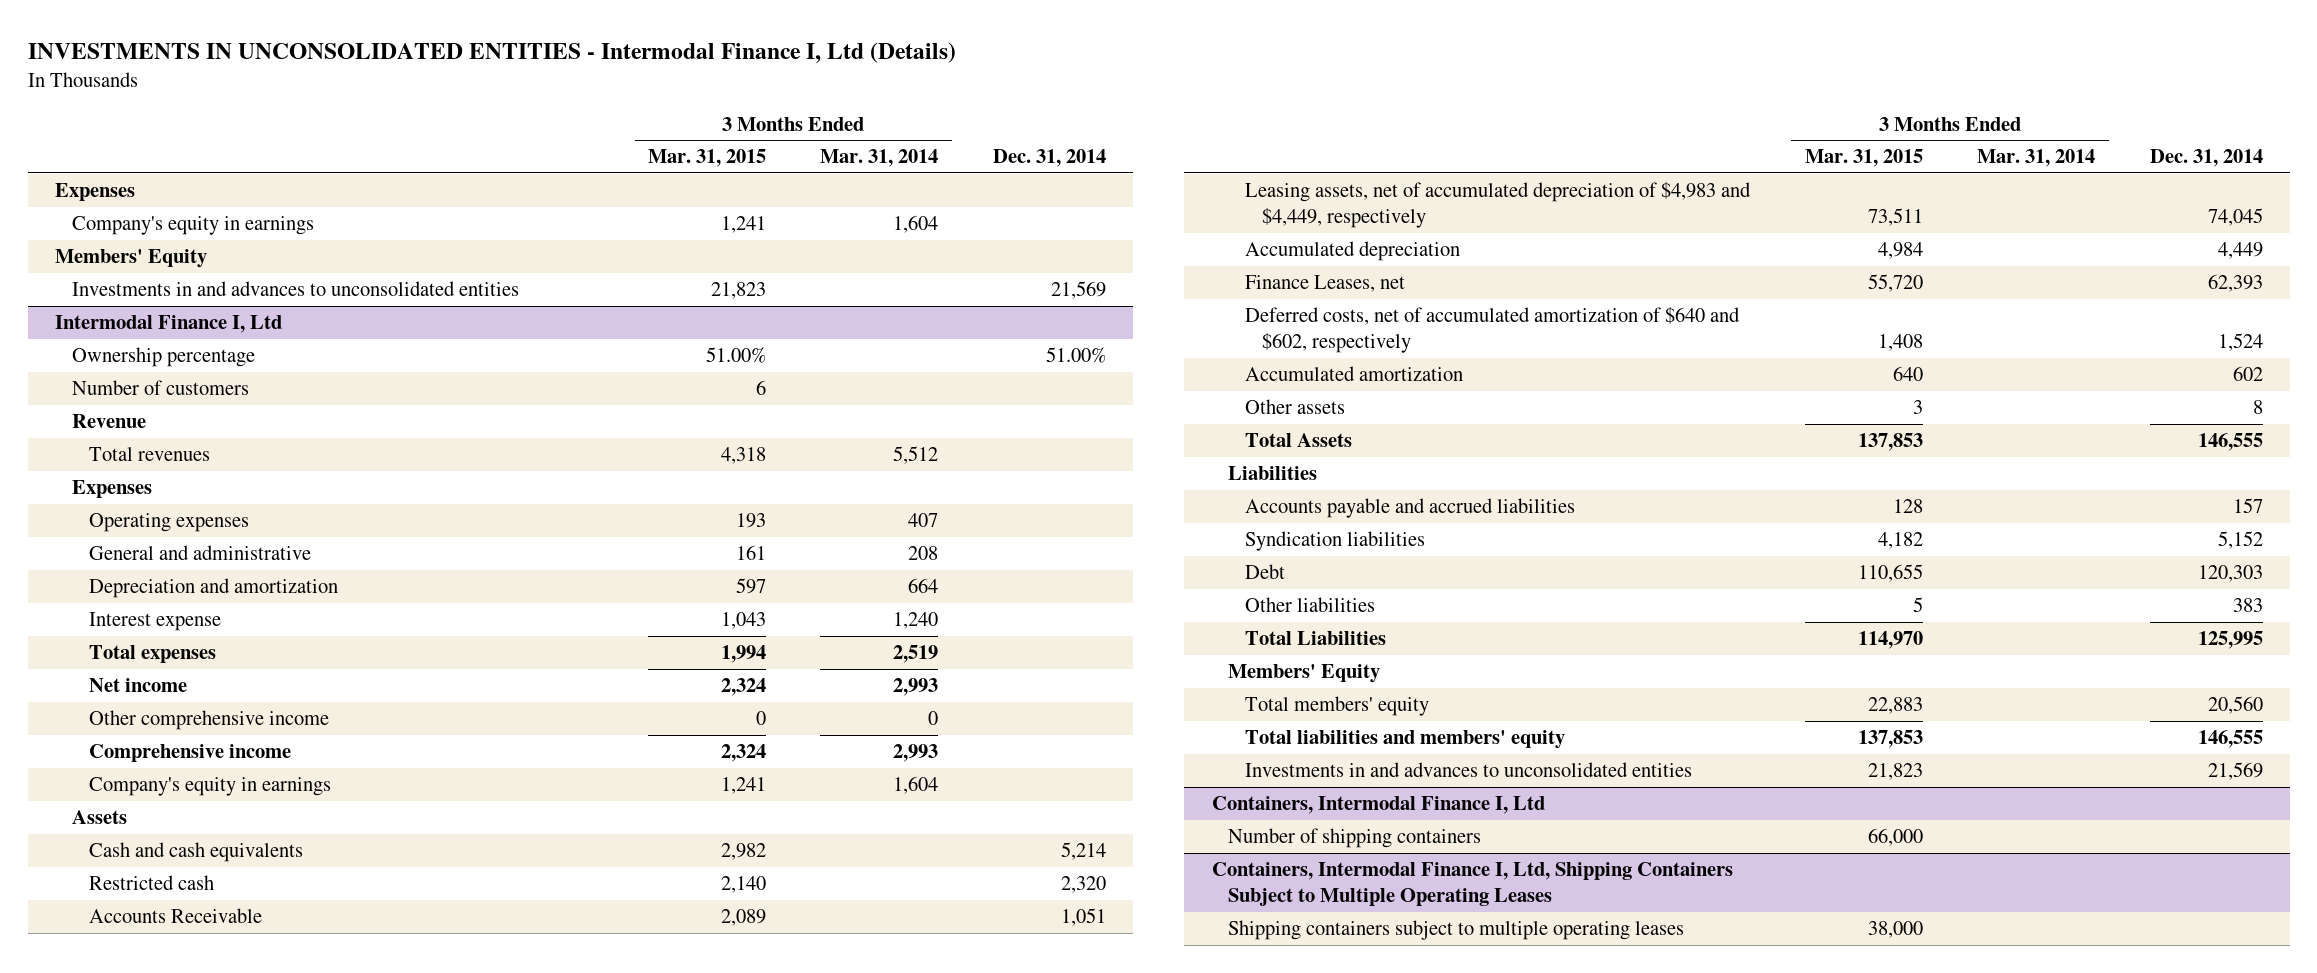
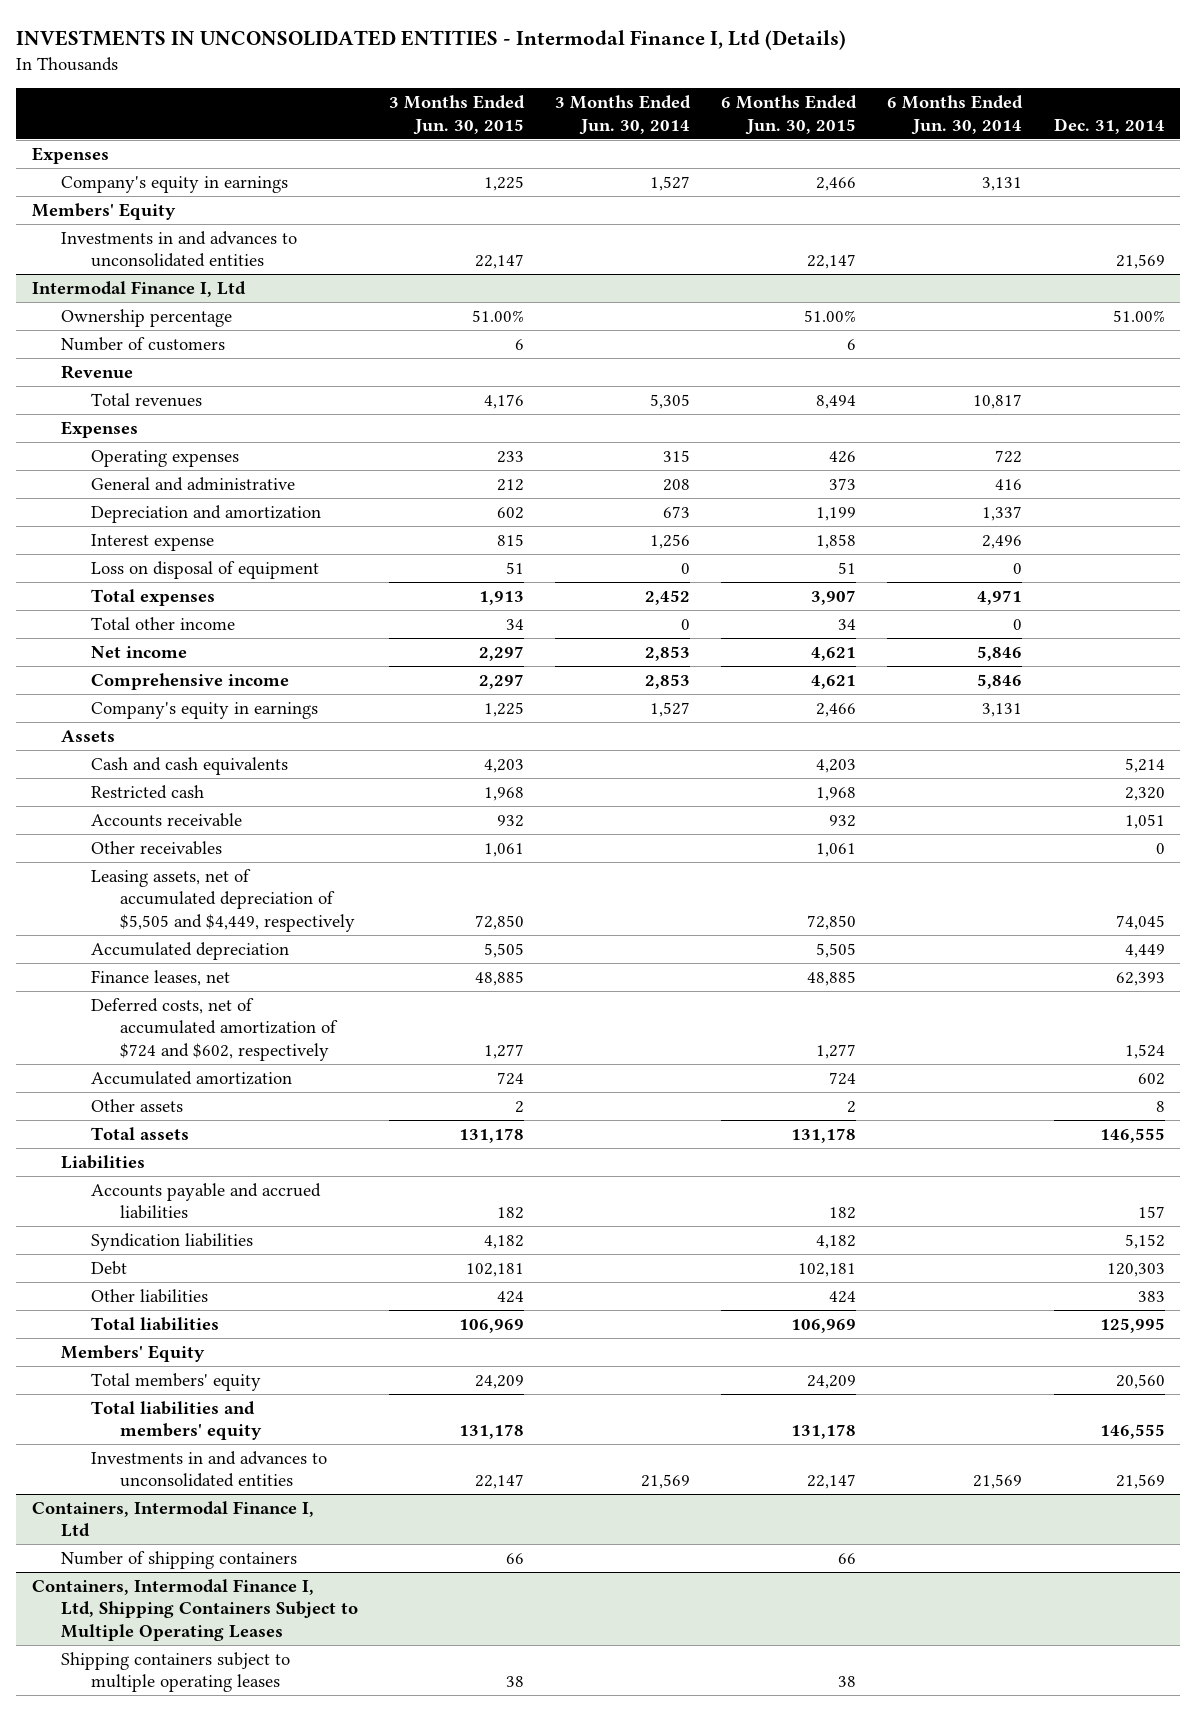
- | 3 Months Ended Mar. 31, 2015 | 3 Months Ended Mar. 31, 2014 | Dec. 31, 2014
+ | 3 Months Ended Jun. 30, 2015 | 3 Months Ended Jun. 30, 2014 | 6 Months Ended Jun. 30, 2015 | 6 Months Ended Jun. 30, 2014 | Dec. 31, 2014
@ Intermodal Finance I, Ltd
+ Loss on disposal of equipment | 51 | 0 | 51 | 0 |
+ Total other income | 34 | 0 | 34 | 0 |
- Other comprehensive income | 0 | 0 |
- Accounts Receivable | 2,089 | | 1,051
- Leasing assets, net of accumulated depreciation of $4,983 and $4,449, respectively | 73,511 | | 74,045
+ Accounts receivable | 932 | | 932 | | 1,051
+ Other receivables | 1,061 | | 1,061 | | 0
+ Leasing assets, net of accumulated depreciation of $5,505 and $4,449, respectively | 72,850 | | 72,850 | | 74,045
- Finance Leases, net | 55,720 | | 62,393
- Deferred costs, net of accumulated amortization of $640 and $602, respectively | 1,408 | | 1,524
+ Finance leases, net | 48,885 | | 48,885 | | 62,393
+ Deferred costs, net of accumulated amortization of $724 and $602, respectively | 1,277 | | 1,277 | | 1,524
- Total Assets | 137,853 | | 146,555
+ Total assets | 131,178 | | 131,178 | | 146,555
- Total Liabilities | 114,970 | | 125,995
+ Total liabilities | 106,969 | | 106,969 | | 125,995

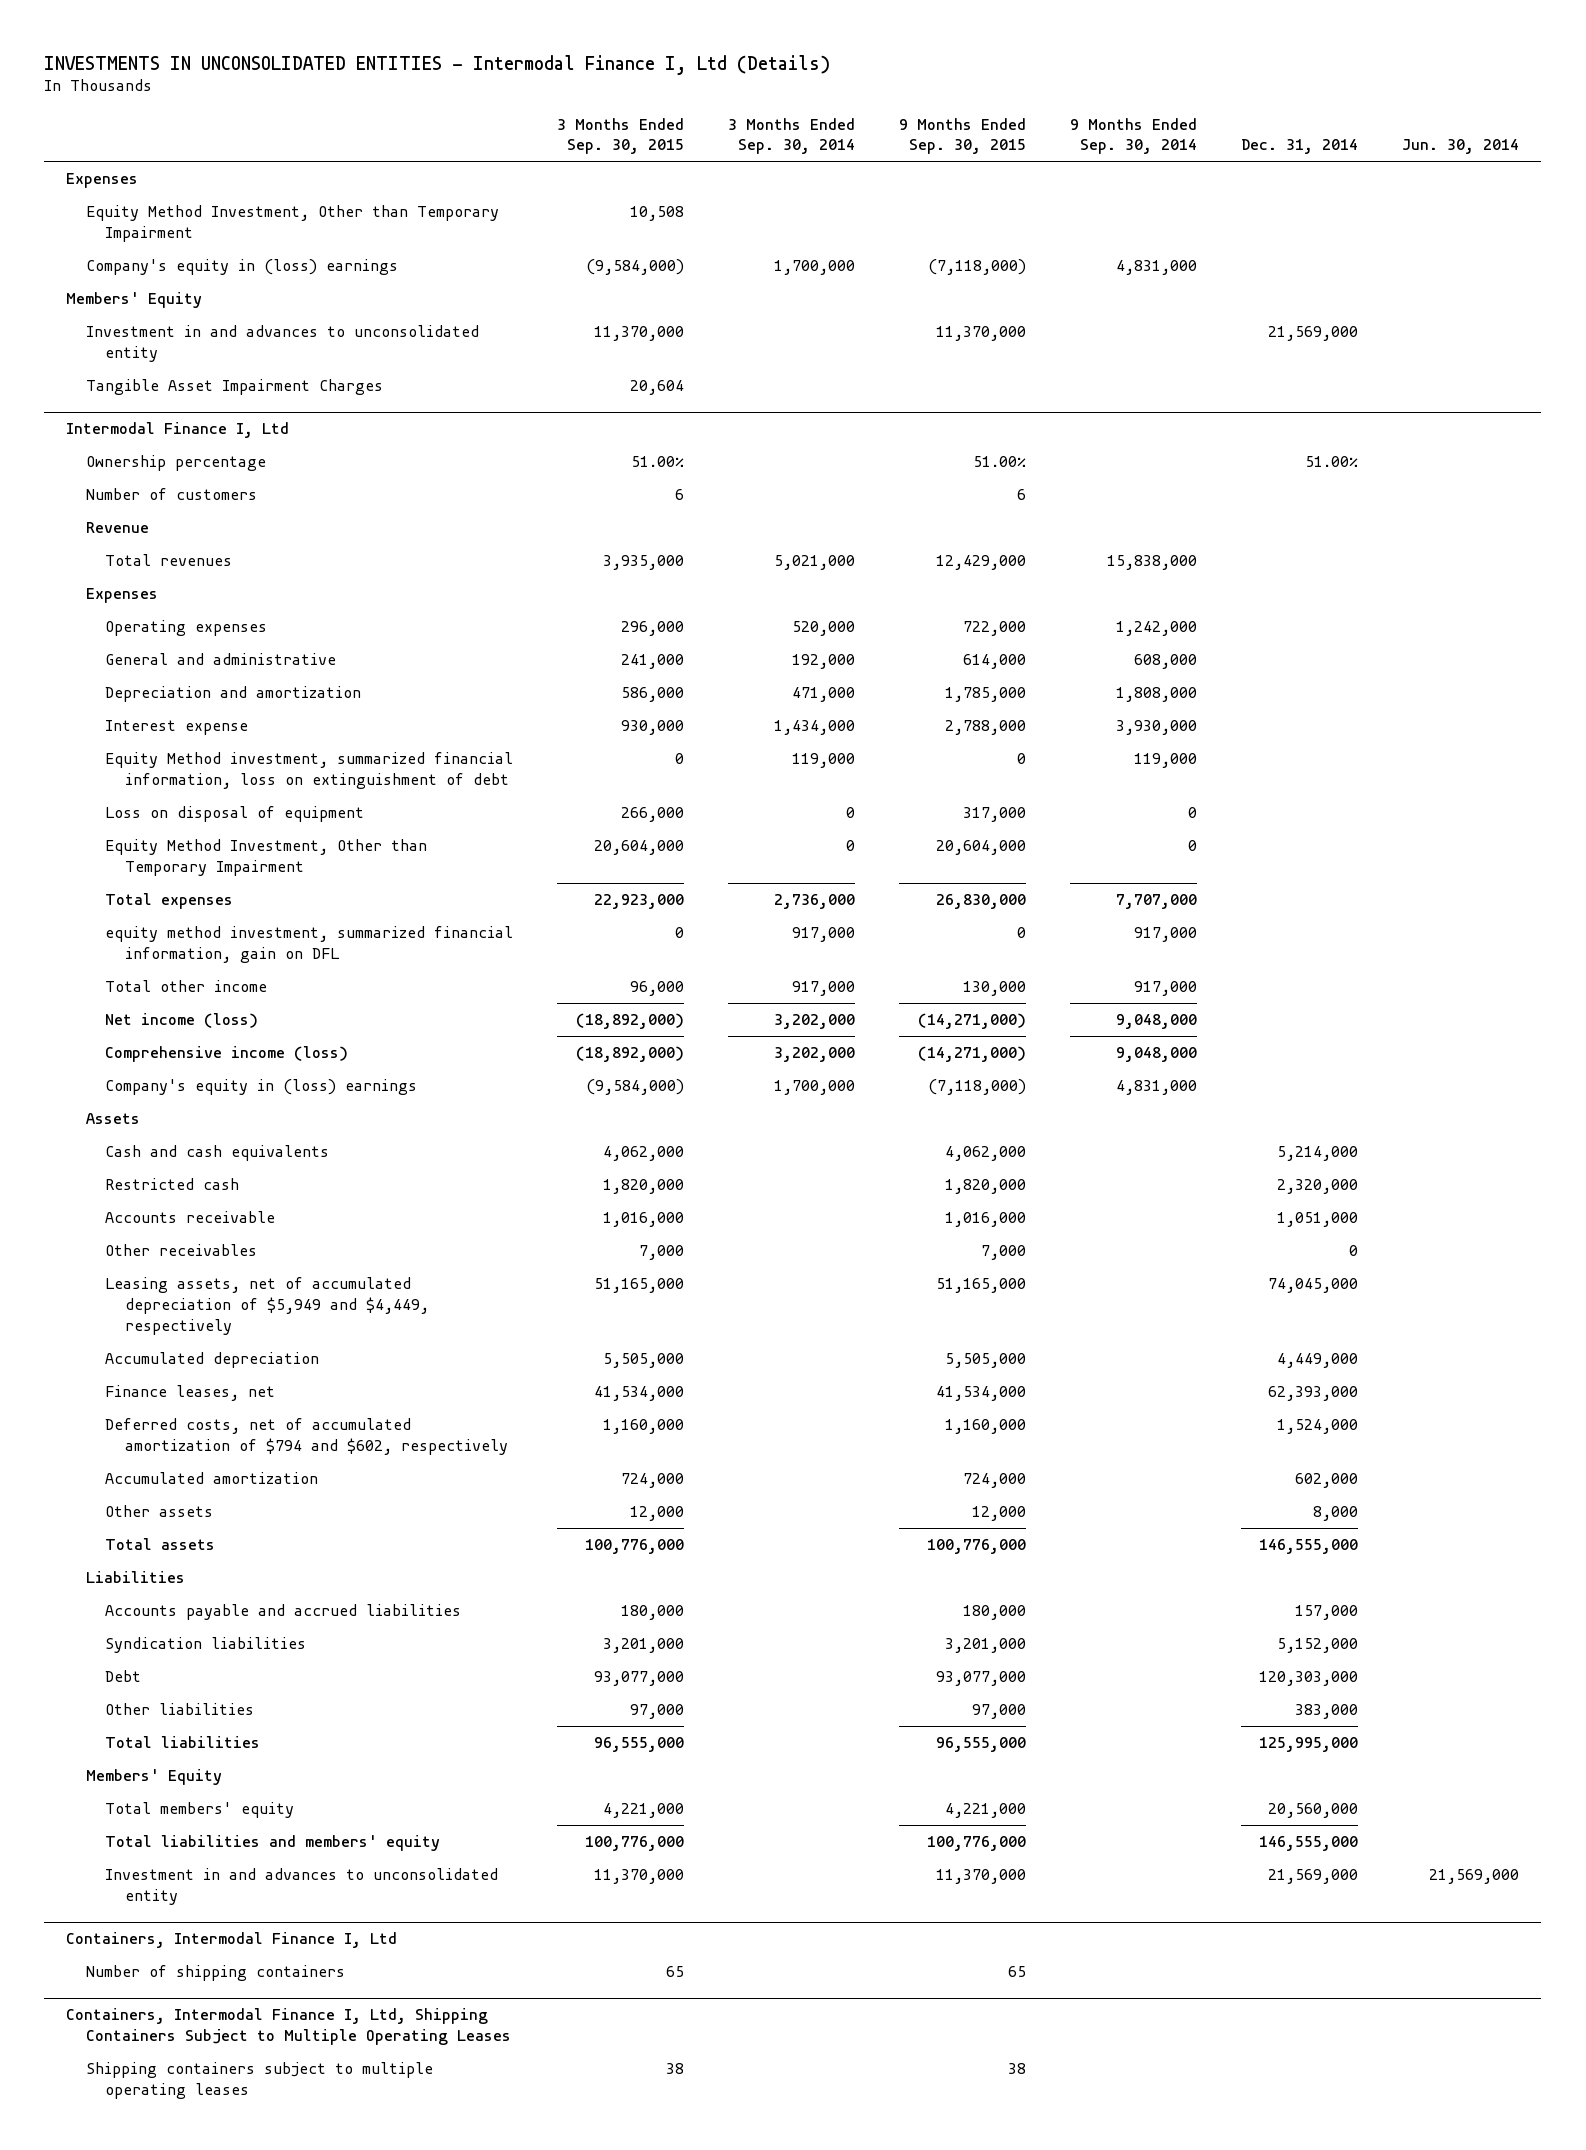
- | 3 Months Ended Jun. 30, 2015 | 3 Months Ended Jun. 30, 2014 | 6 Months Ended Jun. 30, 2015 | 6 Months Ended Jun. 30, 2014 | Dec. 31, 2014
+ | 3 Months Ended Sep. 30, 2015 | 3 Months Ended Sep. 30, 2014 | 9 Months Ended Sep. 30, 2015 | 9 Months Ended Sep. 30, 2014 | Dec. 31, 2014 | Jun. 30, 2014
- Company's equity in earnings | 1,225 | 1,527 | 2,466 | 3,131 |
+ Equity Method Investment, Other than Temporary Impairment | 10,508 | | | | |
+ Company's equity in (loss) earnings | (9,584,000) | 1,700,000 | (7,118,000) | 4,831,000 | |
- Investments in and advances to unconsolidated entities | 22,147 | | 22,147 | | 21,569
+ Investment in and advances to unconsolidated entity | 11,370,000 | | 11,370,000 | | 21,569,000 |
+ Tangible Asset Impairment Charges | 20,604 | | | | |
@ Intermodal Finance I, Ltd
+ Equity Method investment, summarized financial information, loss on extinguishment of debt | 0 | 119,000 | 0 | 119,000 | |
+ Equity Method Investment, Other than Temporary Impairment | 20,604,000 | 0 | 20,604,000 | 0 | |
+ equity method investment, summarized financial information, gain on DFL | 0 | 917,000 | 0 | 917,000 | |
- Net income | 2,297 | 2,853 | 4,621 | 5,846 |
- Comprehensive income | 2,297 | 2,853 | 4,621 | 5,846 |
- Company's equity in earnings | 1,225 | 1,527 | 2,466 | 3,131 |
+ Net income (loss) | (18,892,000) | 3,202,000 | (14,271,000) | 9,048,000 | |
+ Comprehensive income (loss) | (18,892,000) | 3,202,000 | (14,271,000) | 9,048,000 | |
+ Company's equity in (loss) earnings | (9,584,000) | 1,700,000 | (7,118,000) | 4,831,000 | |
- Cash and cash equivalents | 4,203 | | 4,203 | | 5,214
- Restricted cash | 1,968 | | 1,968 | | 2,320
- Accounts receivable | 932 | | 932 | | 1,051
+ Cash and cash equivalents | 4,062,000 | | 4,062,000 | | 5,214,000 |
+ Restricted cash | 1,820,000 | | 1,820,000 | | 2,320,000 |
+ Accounts receivable | 1,016,000 | | 1,016,000 | | 1,051,000 |
- Leasing assets, net of accumulated depreciation of $5,505 and $4,449, respectively | 72,850 | | 72,850 | | 74,045
- Accumulated depreciation | 5,505 | | 5,505 | | 4,449
- Finance leases, net | 48,885 | | 48,885 | | 62,393
- Deferred costs, net of accumulated amortization of $724 and $602, respectively | 1,277 | | 1,277 | | 1,524
- Accumulated amortization | 724 | | 724 | | 602
- Other assets | 2 | | 2 | | 8
- Total assets | 131,178 | | 131,178 | | 146,555
+ Leasing assets, net of accumulated depreciation of $5,949 and $4,449, respectively | 51,165,000 | | 51,165,000 | | 74,045,000 |
+ Accumulated depreciation | 5,505,000 | | 5,505,000 | | 4,449,000 |
+ Finance leases, net | 41,534,000 | | 41,534,000 | | 62,393,000 |
+ Deferred costs, net of accumulated amortization of $794 and $602, respectively | 1,160,000 | | 1,160,000 | | 1,524,000 |
+ Accumulated amortization | 724,000 | | 724,000 | | 602,000 |
+ Other assets | 12,000 | | 12,000 | | 8,000 |
+ Total assets | 100,776,000 | | 100,776,000 | | 146,555,000 |
- Accounts payable and accrued liabilities | 182 | | 182 | | 157
- Syndication liabilities | 4,182 | | 4,182 | | 5,152
- Debt | 102,181 | | 102,181 | | 120,303
- Other liabilities | 424 | | 424 | | 383
- Total liabilities | 106,969 | | 106,969 | | 125,995
+ Accounts payable and accrued liabilities | 180,000 | | 180,000 | | 157,000 |
+ Syndication liabilities | 3,201,000 | | 3,201,000 | | 5,152,000 |
+ Debt | 93,077,000 | | 93,077,000 | | 120,303,000 |
+ Other liabilities | 97,000 | | 97,000 | | 383,000 |
+ Total liabilities | 96,555,000 | | 96,555,000 | | 125,995,000 |
- Total members' equity | 24,209 | | 24,209 | | 20,560
- Total liabilities and members' equity | 131,178 | | 131,178 | | 146,555
- Investments in and advances to unconsolidated entities | 22,147 | 21,569 | 22,147 | 21,569 | 21,569
+ Total members' equity | 4,221,000 | | 4,221,000 | | 20,560,000 |
+ Total liabilities and members' equity | 100,776,000 | | 100,776,000 | | 146,555,000 |
+ Investment in and advances to unconsolidated entity | 11,370,000 | | 11,370,000 | | 21,569,000 | 21,569,000

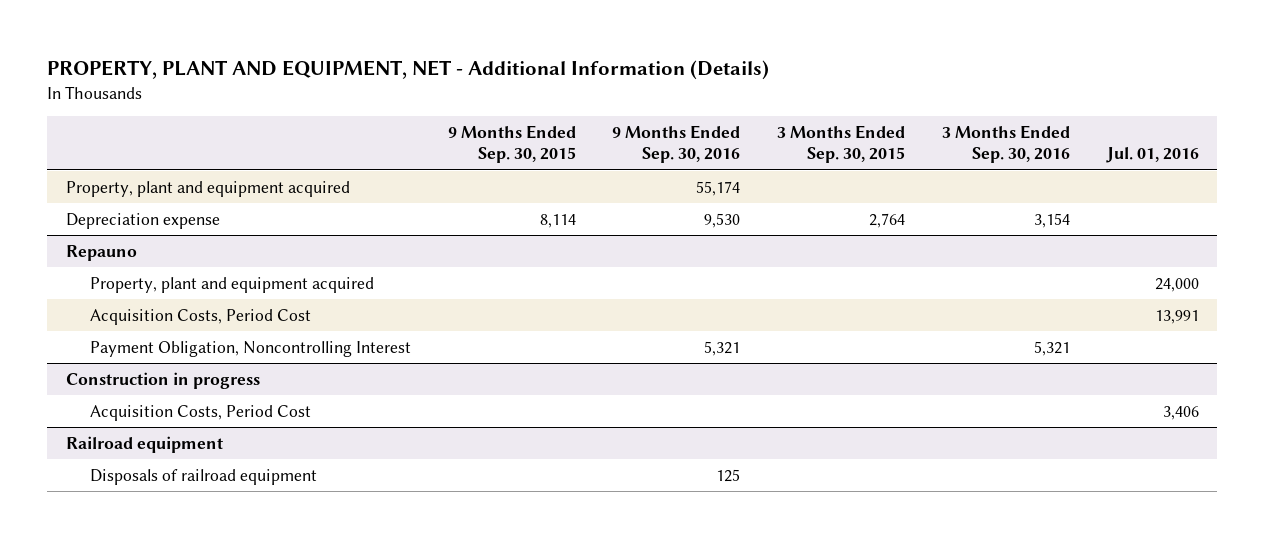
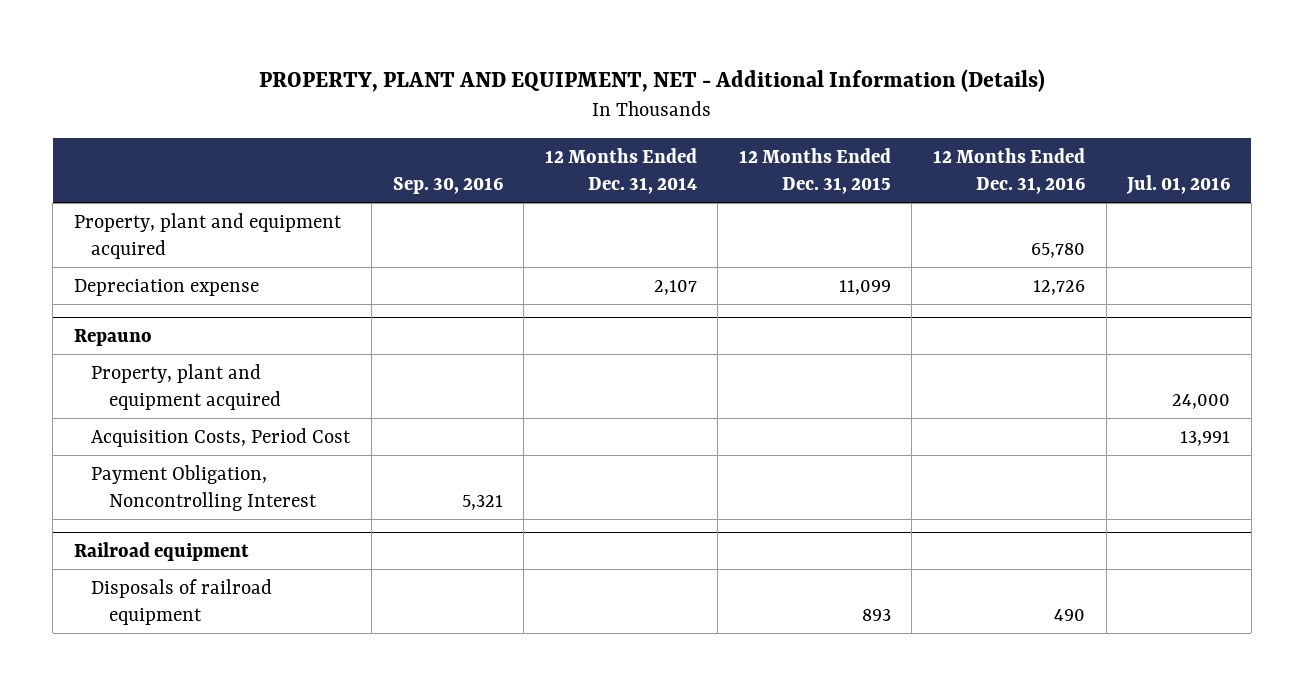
- | 9 Months Ended Sep. 30, 2015 | 9 Months Ended Sep. 30, 2016 | 3 Months Ended Sep. 30, 2015 | 3 Months Ended Sep. 30, 2016 | Jul. 01, 2016
+ | Sep. 30, 2016 | 12 Months Ended Dec. 31, 2014 | 12 Months Ended Dec. 31, 2015 | 12 Months Ended Dec. 31, 2016 | Jul. 01, 2016
- Construction in progress
- Acquisition Costs, Period Cost | | | | | 3,406

